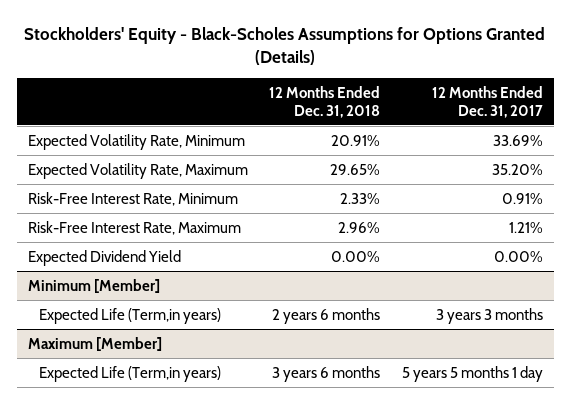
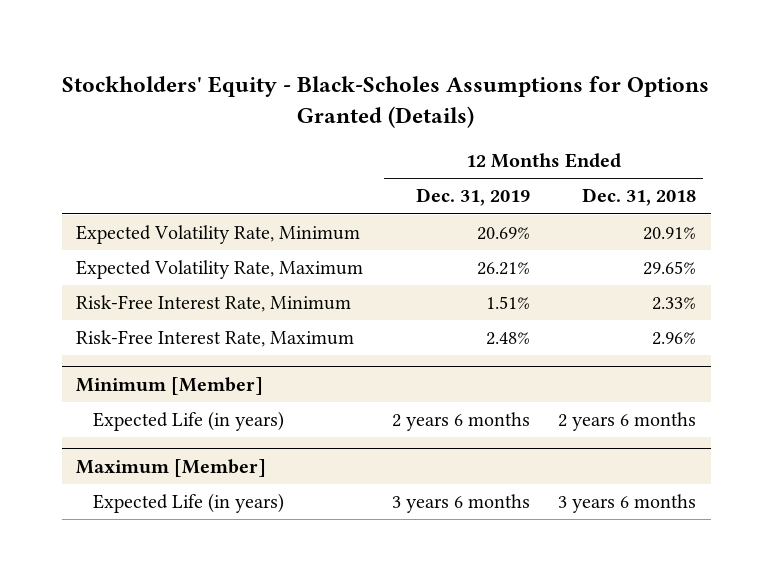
- | 12 Months Ended Dec. 31, 2018 | 12 Months Ended Dec. 31, 2017
+ | 12 Months Ended Dec. 31, 2019 | 12 Months Ended Dec. 31, 2018
- Expected Dividend Yield | 0.00% | 0.00%
@ Minimum [Member]
- Expected Life (Term,in years) | 2 years 6 months | 3 years 3 months
+ Expected Life (in years) | 2 years 6 months | 2 years 6 months
@ Maximum [Member]
- Expected Life (Term,in years) | 3 years 6 months | 5 years 5 months 1 day
+ Expected Life (in years) | 3 years 6 months | 3 years 6 months

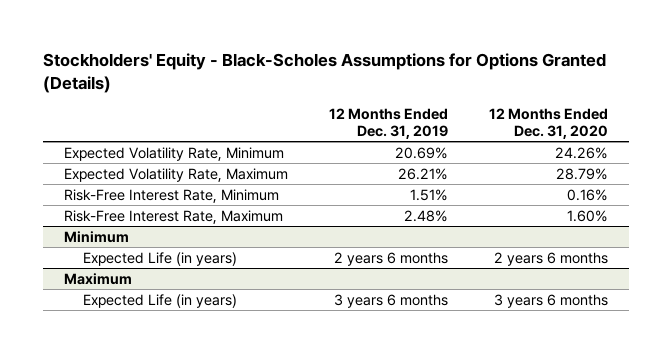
- | 12 Months Ended Dec. 31, 2019 | 12 Months Ended Dec. 31, 2018
+ | 12 Months Ended Dec. 31, 2019 | 12 Months Ended Dec. 31, 2020
- Minimum [Member]
+ Minimum
- Maximum [Member]
+ Maximum

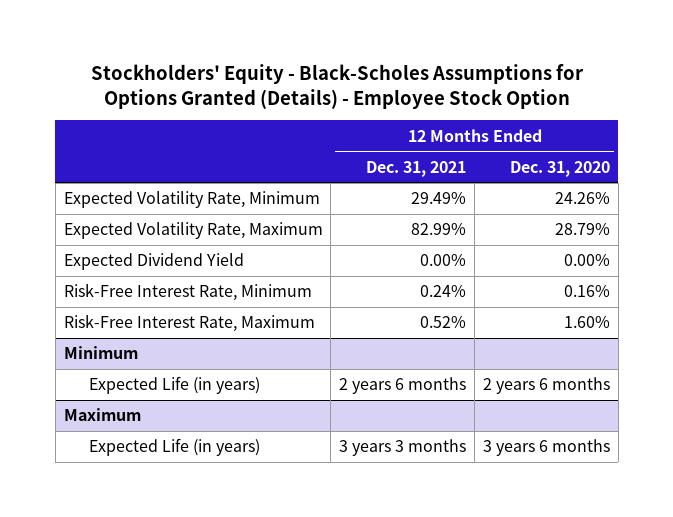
- Stockholders' Equity - Black-Scholes Assumptions for Options Granted (Details)
+ Stockholders' Equity - Black-Scholes Assumptions for Options Granted (Details) - Employee Stock Option
- | 12 Months Ended Dec. 31, 2019 | 12 Months Ended Dec. 31, 2020
+ | 12 Months Ended Dec. 31, 2021 | 12 Months Ended Dec. 31, 2020
+ Expected Dividend Yield | 0.00% | 0.00%

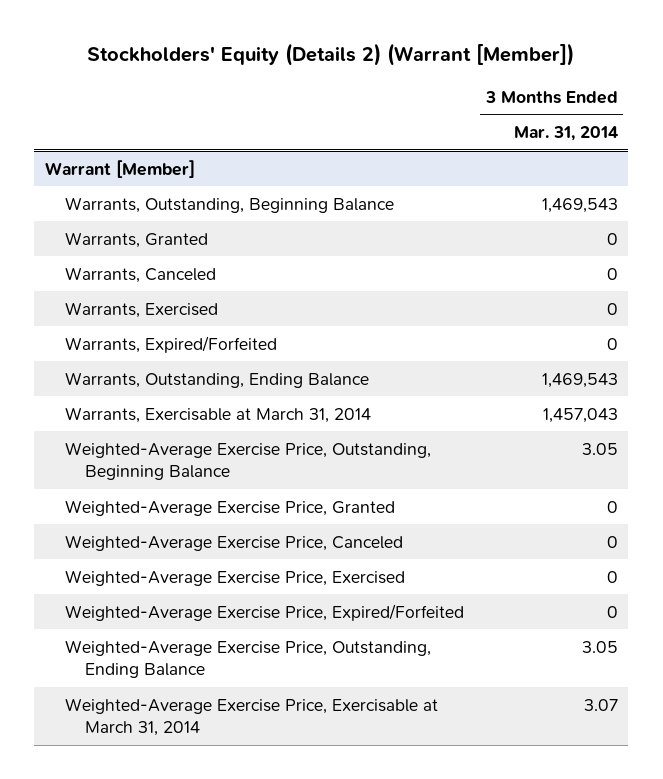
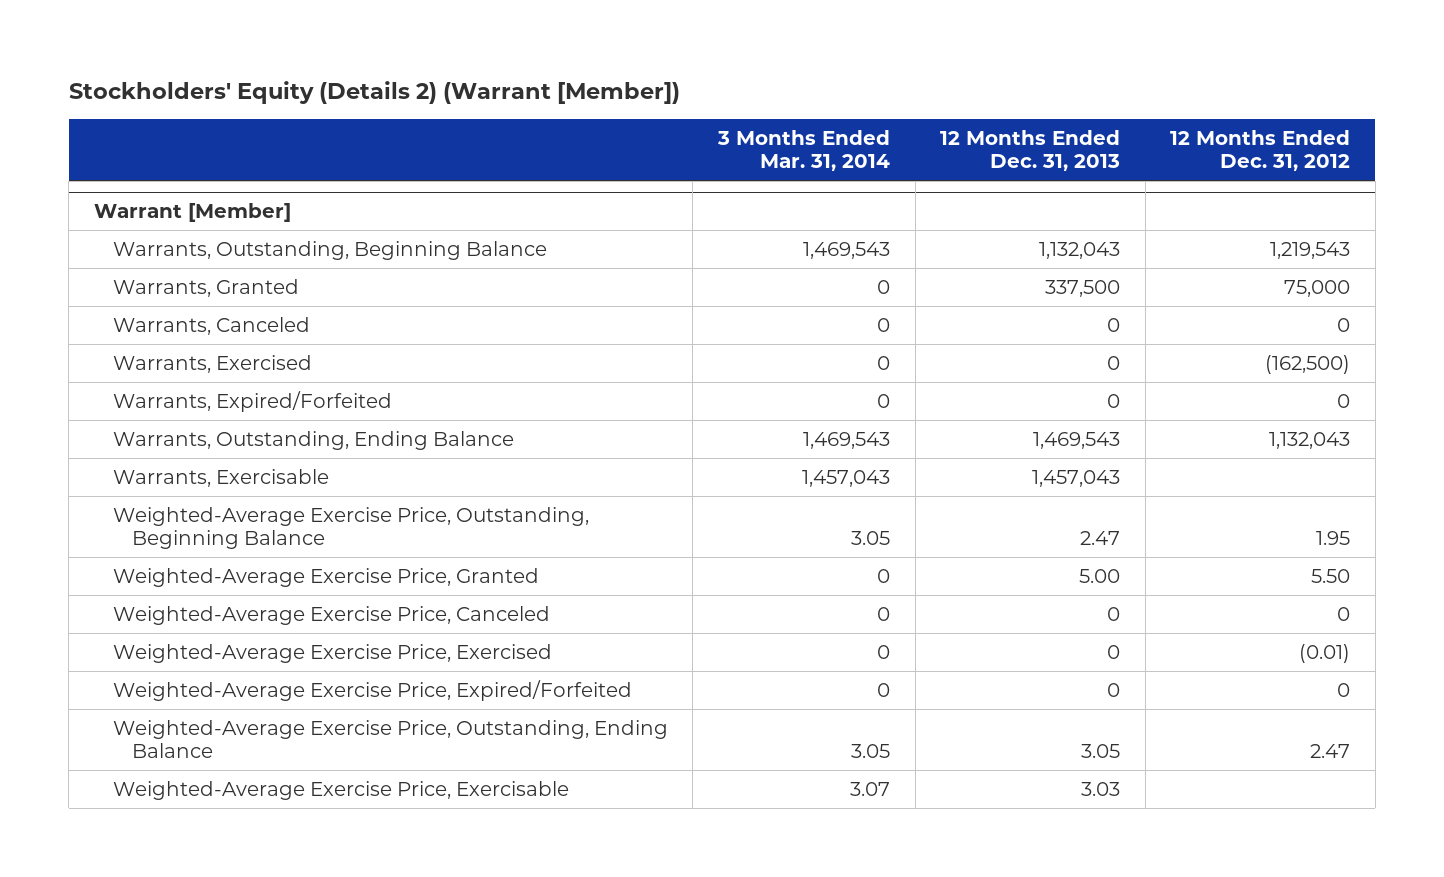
- | 3 Months Ended Mar. 31, 2014
+ | 3 Months Ended Mar. 31, 2014 | 12 Months Ended Dec. 31, 2013 | 12 Months Ended Dec. 31, 2012
@ Warrant [Member]
- Warrants, Exercisable at March 31, 2014 | 1,457,043
+ Warrants, Exercisable | 1,457,043 | 1,457,043 |
- Weighted-Average Exercise Price, Exercisable at March 31, 2014 | 3.07
+ Weighted-Average Exercise Price, Exercisable | 3.07 | 3.03 |

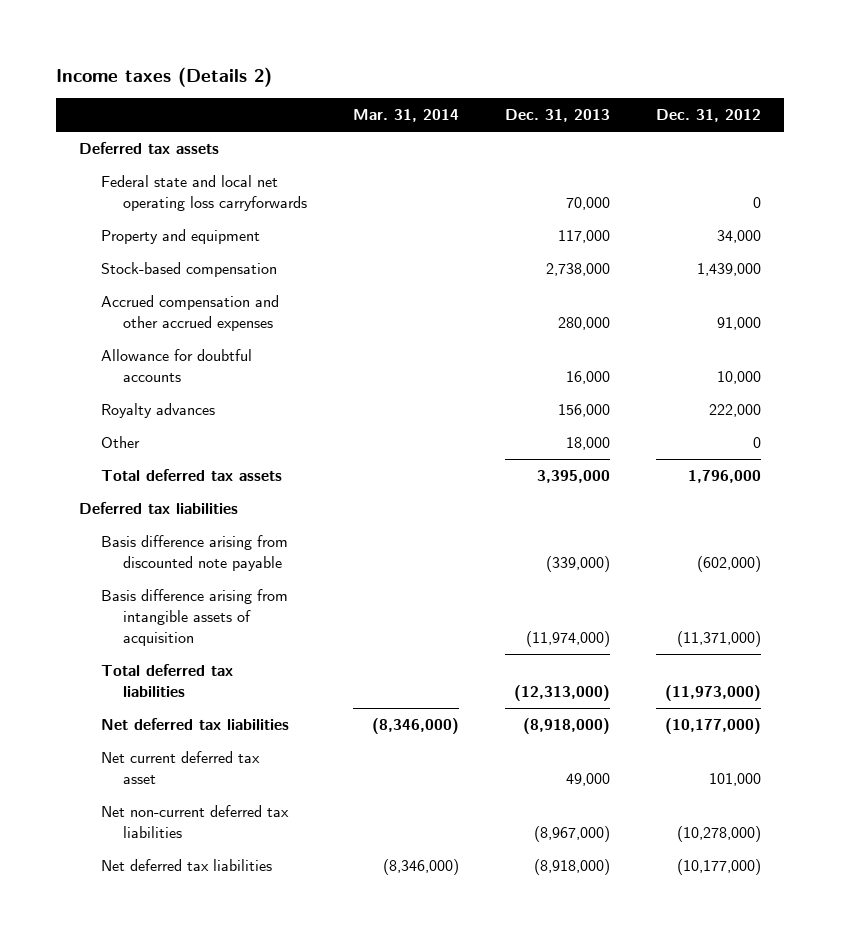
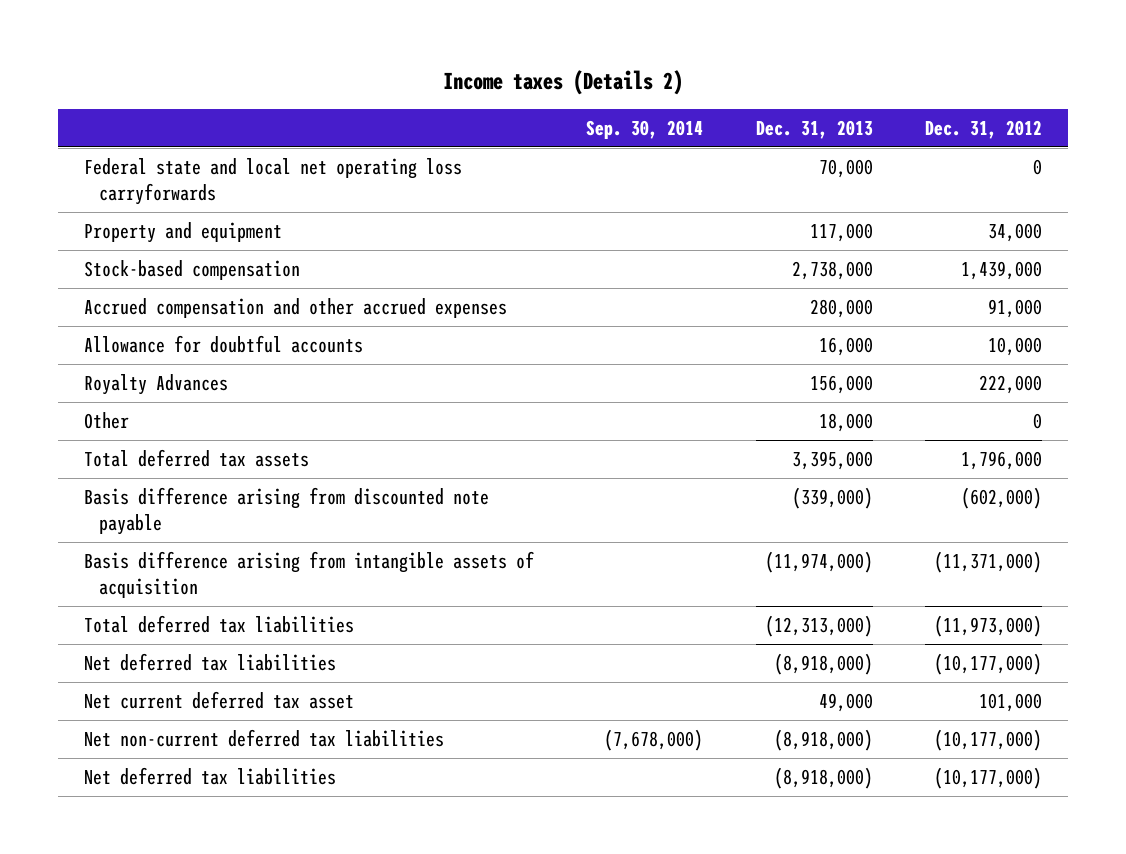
- | Mar. 31, 2014 | Dec. 31, 2013 | Dec. 31, 2012
+ | Sep. 30, 2014 | Dec. 31, 2013 | Dec. 31, 2012
- Deferred tax assets
- Royalty advances | | 156,000 | 222,000
+ Royalty Advances | | 156,000 | 222,000
- Deferred tax liabilities
- Net non-current deferred tax liabilities | | (8,967,000) | (10,278,000)
+ Net non-current deferred tax liabilities | (7,678,000) | (8,918,000) | (10,177,000)

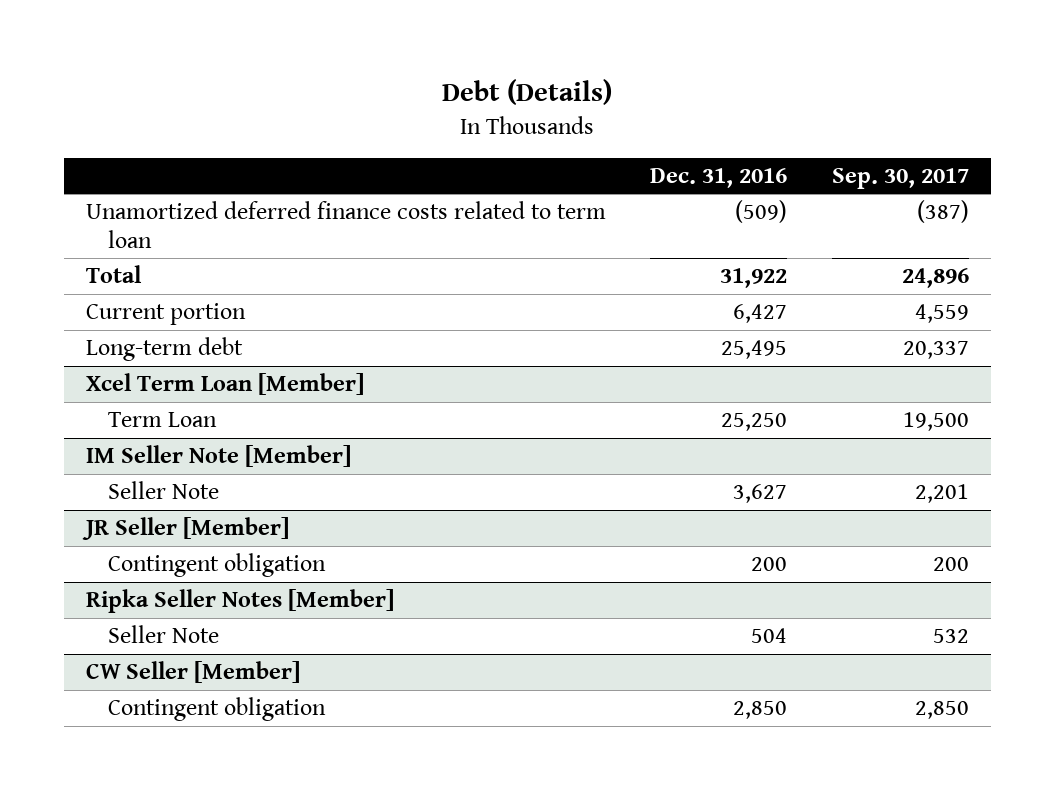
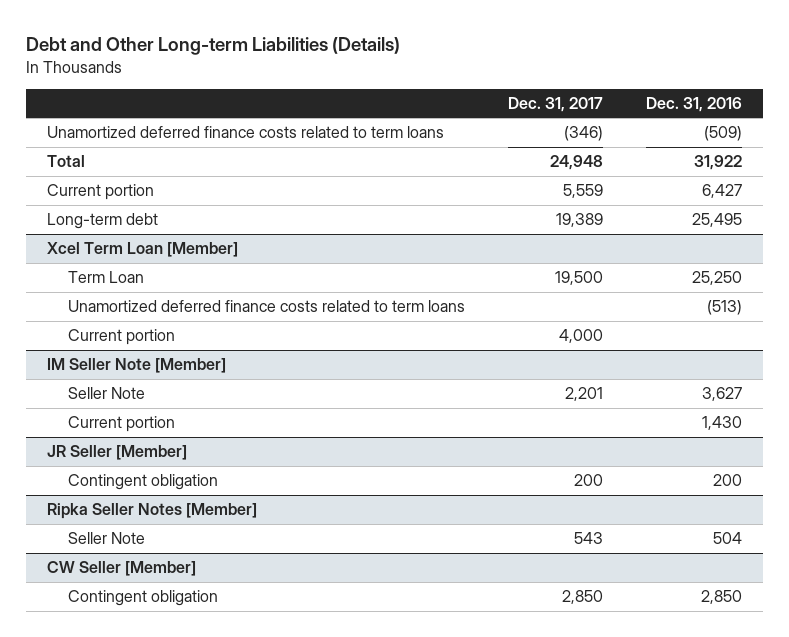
- Debt (Details)
+ Debt and Other Long-term Liabilities (Details)
- | Dec. 31, 2016 | Sep. 30, 2017
+ | Dec. 31, 2017 | Dec. 31, 2016
- Unamortized deferred finance costs related to term loan | (509) | (387)
+ Unamortized deferred finance costs related to term loans | (346) | (509)
@ Xcel Term Loan [Member]
+ Unamortized deferred finance costs related to term loans | | (513)
+ Current portion | 4,000 |
@ IM Seller Note [Member]
+ Current portion | | 1,430

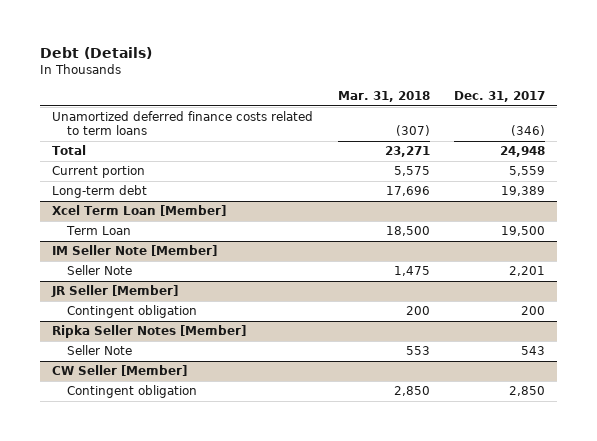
- Debt and Other Long-term Liabilities (Details)
+ Debt (Details)
- | Dec. 31, 2017 | Dec. 31, 2016
+ | Mar. 31, 2018 | Dec. 31, 2017
@ Xcel Term Loan [Member]
- Unamortized deferred finance costs related to term loans | | (513)
- Current portion | 4,000 |
@ IM Seller Note [Member]
- Current portion | | 1,430

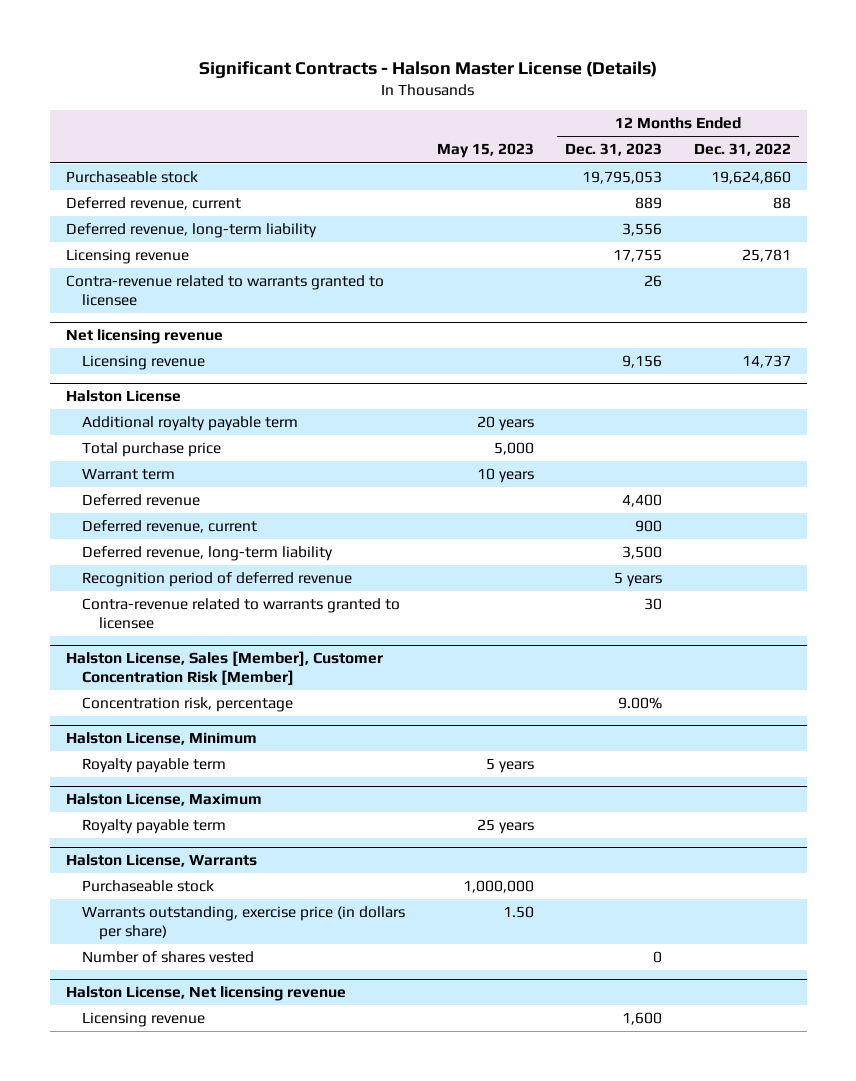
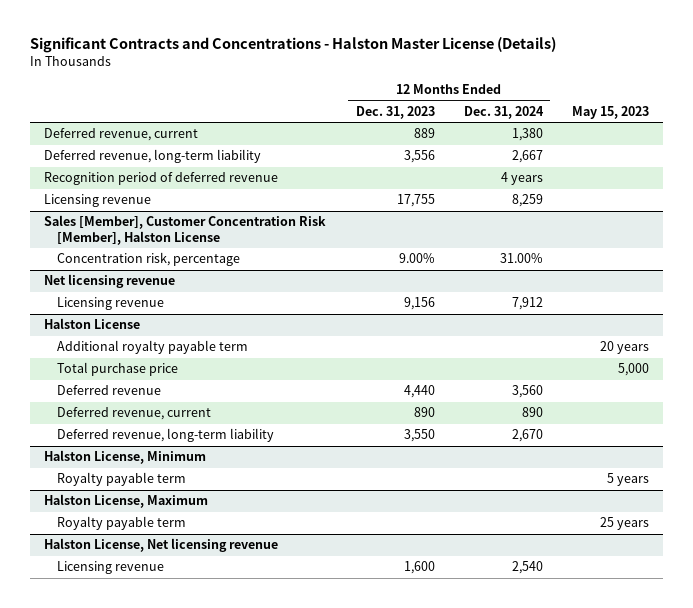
- Significant Contracts - Halson Master License (Details)
+ Significant Contracts and Concentrations - Halston Master License (Details)
- | May 15, 2023 | 12 Months Ended Dec. 31, 2023 | 12 Months Ended Dec. 31, 2022
+ | 12 Months Ended Dec. 31, 2023 | 12 Months Ended Dec. 31, 2024 | May 15, 2023
- Purchaseable stock | | 19,795,053 | 19,624,860
+ Recognition period of deferred revenue | | 4 years |
- Contra-revenue related to warrants granted to licensee | | 26 |
+ Sales [Member], Customer Concentration Risk [Member], Halston License
+ Concentration risk, percentage | 9.00% | 31.00% |
@ Halston License
- Warrant term | 10 years | |
- Deferred revenue | | 4,400 |
- Deferred revenue, current | | 900 |
- Deferred revenue, long-term liability | | 3,500 |
- Recognition period of deferred revenue | | 5 years |
- Contra-revenue related to warrants granted to licensee | | 30 |
- Halston License, Sales [Member], Customer Concentration Risk [Member]
- Concentration risk, percentage | | 9.00% |
@ Halston License
+ Deferred revenue | 4,440 | 3,560 |
+ Deferred revenue, current | 890 | 890 |
+ Deferred revenue, long-term liability | 3,550 | 2,670 |
- Halston License, Warrants
- Purchaseable stock | 1,000,000 | |
- Warrants outstanding, exercise price (in dollars per share) | 1.50 | |
- Number of shares vested | | 0 |

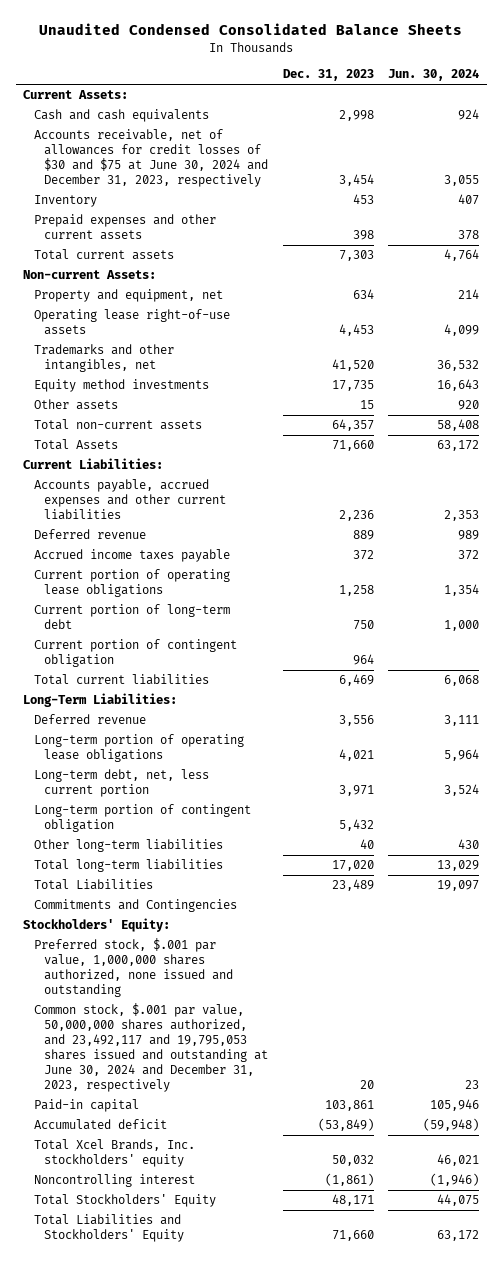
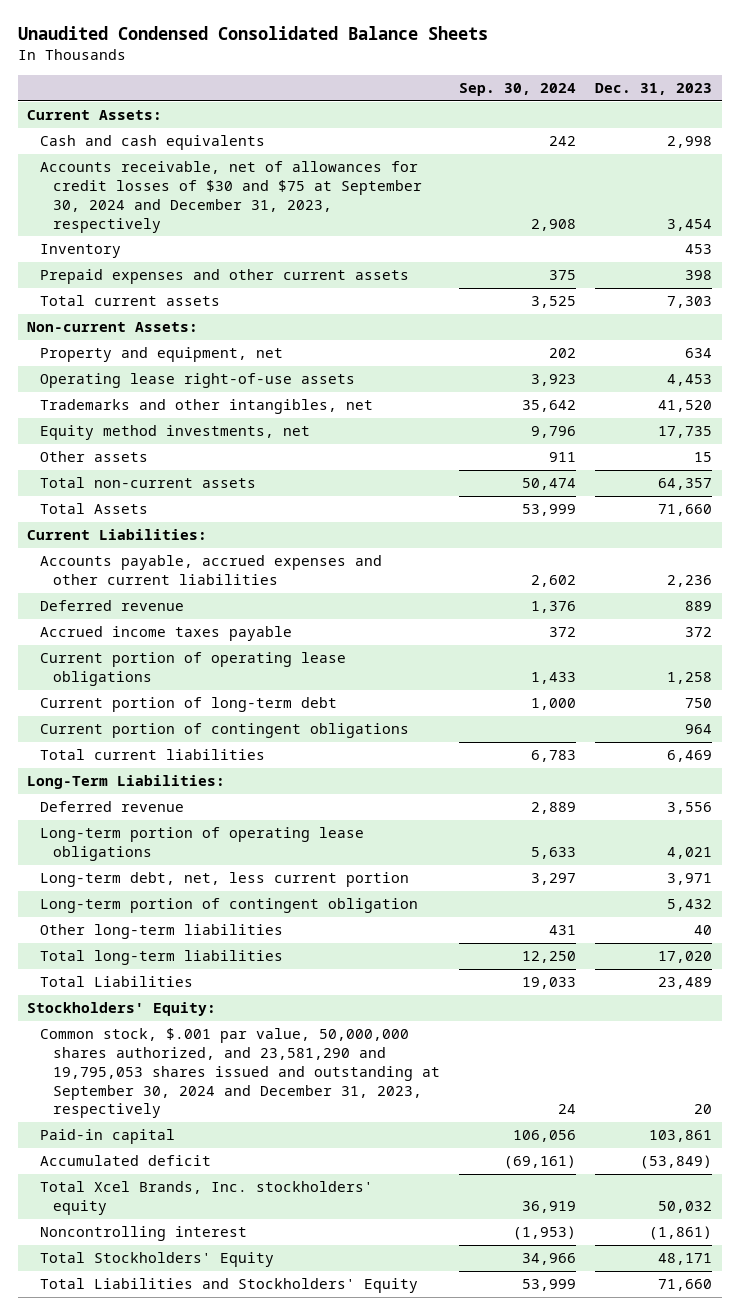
- | Dec. 31, 2023 | Jun. 30, 2024
+ | Sep. 30, 2024 | Dec. 31, 2023
- Accounts receivable, net of allowances for credit losses of $30 and $75 at June 30, 2024 and December 31, 2023, respectively | 3,454 | 3,055
+ Accounts receivable, net of allowances for credit losses of $30 and $75 at September 30, 2024 and December 31, 2023, respectively | 2,908 | 3,454
- Equity method investments | 17,735 | 16,643
+ Equity method investments, net | 9,796 | 17,735
- Current portion of contingent obligation | 964 |
+ Current portion of contingent obligations | | 964
- Commitments and Contingencies
- Preferred stock, $.001 par value, 1,000,000 shares authorized, none issued and outstanding
- Common stock, $.001 par value, 50,000,000 shares authorized, and 23,492,117 and 19,795,053 shares issued and outstanding at June 30, 2024 and December 31, 2023, respectively | 20 | 23
+ Common stock, $.001 par value, 50,000,000 shares authorized, and 23,581,290 and 19,795,053 shares issued and outstanding at September 30, 2024 and December 31, 2023, respectively | 24 | 20

